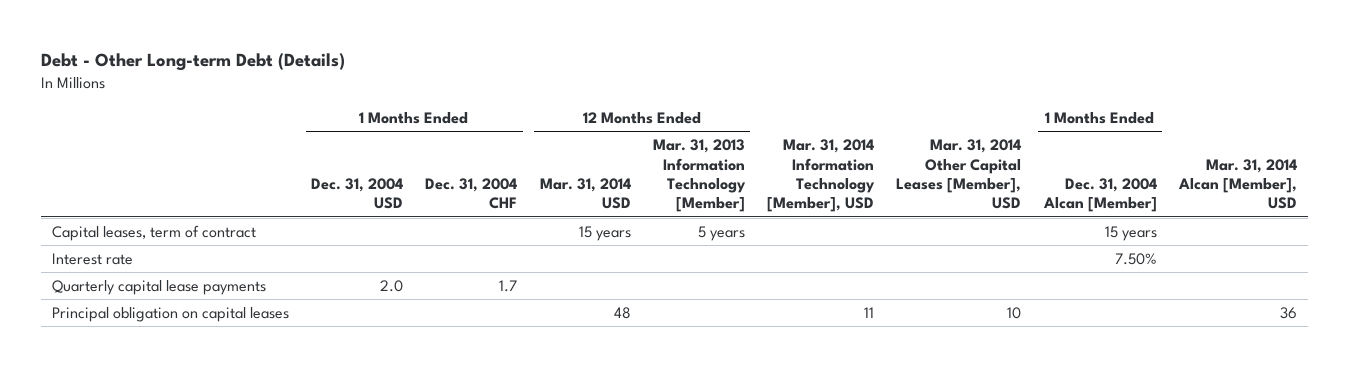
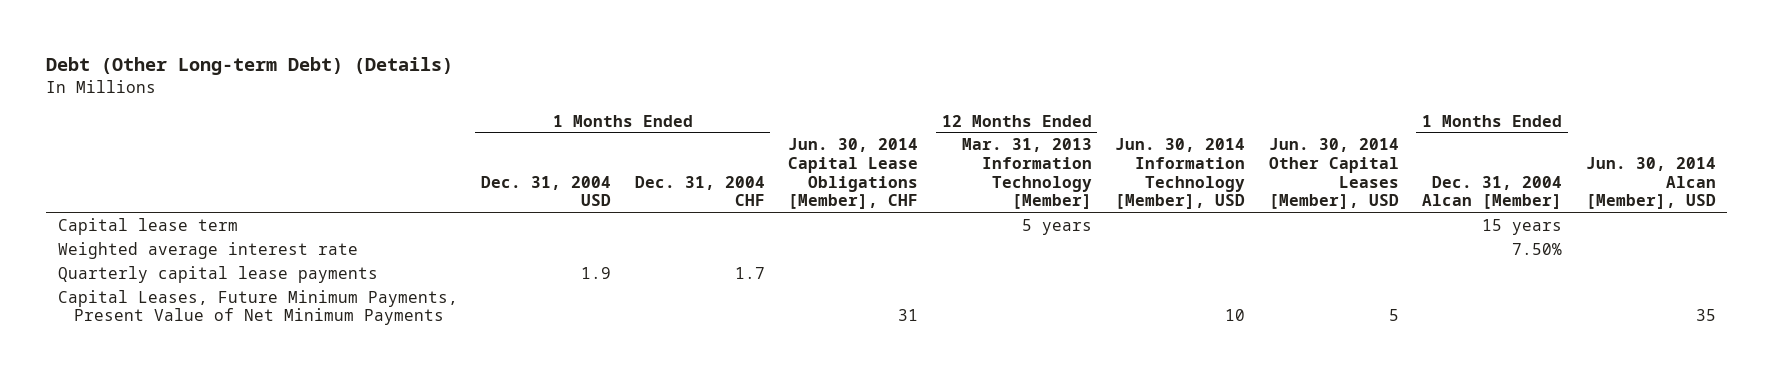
- Debt - Other Long-term Debt (Details)
+ Debt (Other Long-term Debt) (Details)
- | 1 Months Ended Dec. 31, 2004 USD | 1 Months Ended Dec. 31, 2004 CHF | 12 Months Ended Mar. 31, 2014 USD | 12 Months Ended Mar. 31, 2013 Information Technology [Member] | Mar. 31, 2014 Information Technology [Member], USD | Mar. 31, 2014 Other Capital Leases [Member], USD | 1 Months Ended Dec. 31, 2004 Alcan [Member] | Mar. 31, 2014 Alcan [Member], USD
+ | 1 Months Ended Dec. 31, 2004 USD | 1 Months Ended Dec. 31, 2004 CHF | Jun. 30, 2014 Capital Lease Obligations [Member], CHF | 12 Months Ended Mar. 31, 2013 Information Technology [Member] | Jun. 30, 2014 Information Technology [Member], USD | Jun. 30, 2014 Other Capital Leases [Member], USD | 1 Months Ended Dec. 31, 2004 Alcan [Member] | Jun. 30, 2014 Alcan [Member], USD
- Capital leases, term of contract | | | 15 years | 5 years | | | 15 years |
- Interest rate | | | | | | | 7.50% |
- Quarterly capital lease payments | 2.0 | 1.7 | | | | | |
- Principal obligation on capital leases | | | 48 | | 11 | 10 | | 36
+ Capital lease term | | | | 5 years | | | 15 years |
+ Weighted average interest rate | | | | | | | 7.50% |
+ Quarterly capital lease payments | 1.9 | 1.7 | | | | | |
+ Capital Leases, Future Minimum Payments, Present Value of Net Minimum Payments | | | 31 | | 10 | 5 | | 35

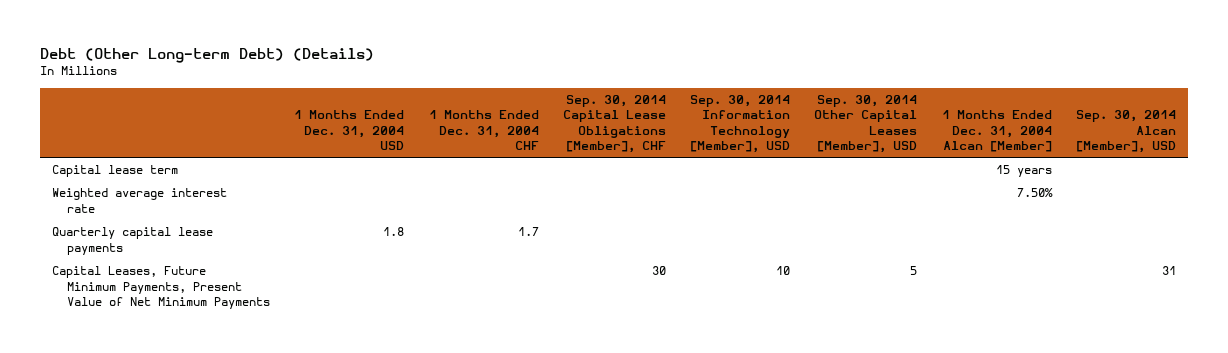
- | 1 Months Ended Dec. 31, 2004 USD | 1 Months Ended Dec. 31, 2004 CHF | Jun. 30, 2014 Capital Lease Obligations [Member], CHF | 12 Months Ended Mar. 31, 2013 Information Technology [Member] | Jun. 30, 2014 Information Technology [Member], USD | Jun. 30, 2014 Other Capital Leases [Member], USD | 1 Months Ended Dec. 31, 2004 Alcan [Member] | Jun. 30, 2014 Alcan [Member], USD
+ | 1 Months Ended Dec. 31, 2004 USD | 1 Months Ended Dec. 31, 2004 CHF | Sep. 30, 2014 Capital Lease Obligations [Member], CHF | Sep. 30, 2014 Information Technology [Member], USD | Sep. 30, 2014 Other Capital Leases [Member], USD | 1 Months Ended Dec. 31, 2004 Alcan [Member] | Sep. 30, 2014 Alcan [Member], USD
- Quarterly capital lease payments | 1.9 | 1.7 | | | | | |
+ Quarterly capital lease payments | 1.8 | 1.7 | | | | |

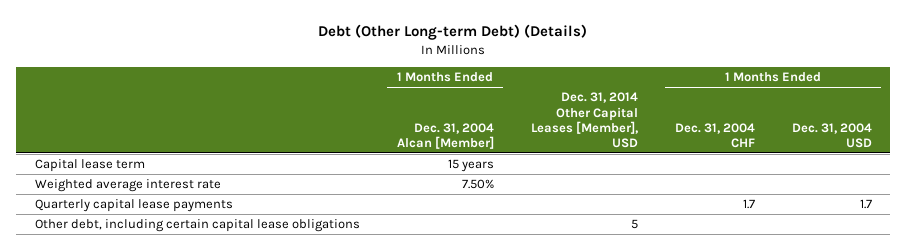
- | 1 Months Ended Dec. 31, 2004 USD | 1 Months Ended Dec. 31, 2004 CHF | Sep. 30, 2014 Capital Lease Obligations [Member], CHF | Sep. 30, 2014 Information Technology [Member], USD | Sep. 30, 2014 Other Capital Leases [Member], USD | 1 Months Ended Dec. 31, 2004 Alcan [Member] | Sep. 30, 2014 Alcan [Member], USD
+ | 1 Months Ended Dec. 31, 2004 Alcan [Member] | Dec. 31, 2014 Other Capital Leases [Member], USD | 1 Months Ended Dec. 31, 2004 CHF | 1 Months Ended Dec. 31, 2004 USD
- Quarterly capital lease payments | 1.8 | 1.7 | | | | |
- Capital Leases, Future Minimum Payments, Present Value of Net Minimum Payments | | | 30 | 10 | 5 | | 31
+ Quarterly capital lease payments | | | 1.7 | 1.7
+ Other debt, including certain capital lease obligations | | 5 | |

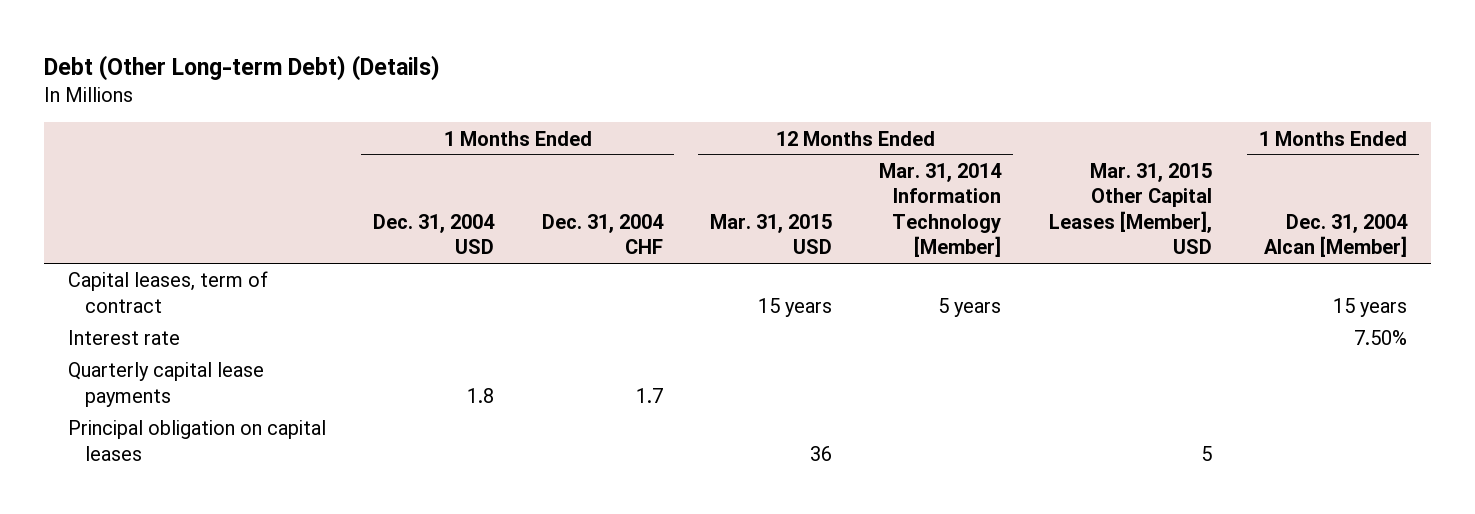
- | 1 Months Ended Dec. 31, 2004 Alcan [Member] | Dec. 31, 2014 Other Capital Leases [Member], USD | 1 Months Ended Dec. 31, 2004 CHF | 1 Months Ended Dec. 31, 2004 USD
+ | 1 Months Ended Dec. 31, 2004 USD | 1 Months Ended Dec. 31, 2004 CHF | 12 Months Ended Mar. 31, 2015 USD | 12 Months Ended Mar. 31, 2014 Information Technology [Member] | Mar. 31, 2015 Other Capital Leases [Member], USD | 1 Months Ended Dec. 31, 2004 Alcan [Member]
- Capital lease term | 15 years | | |
- Weighted average interest rate | 7.50% | | |
- Quarterly capital lease payments | | | 1.7 | 1.7
- Other debt, including certain capital lease obligations | | 5 | |
+ Capital leases, term of contract | | | 15 years | 5 years | | 15 years
+ Interest rate | | | | | | 7.50%
+ Quarterly capital lease payments | 1.8 | 1.7 | | | |
+ Principal obligation on capital leases | | | 36 | | 5 |

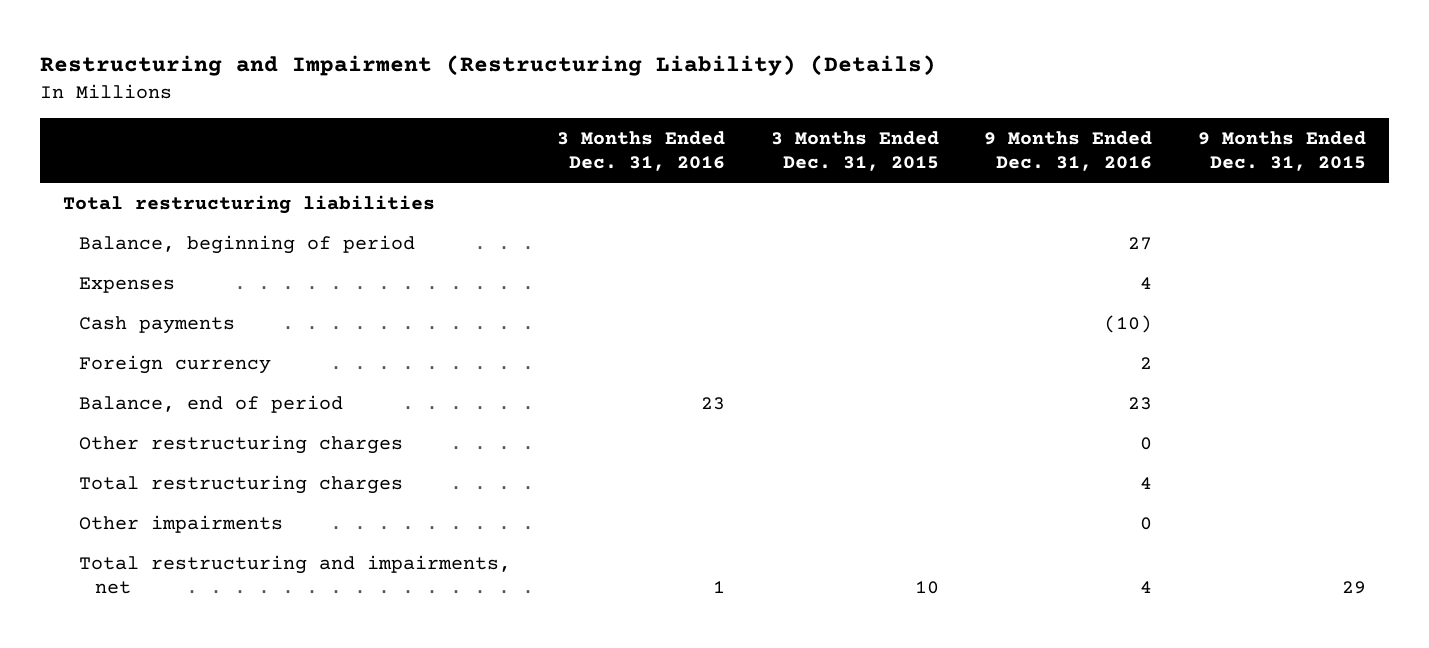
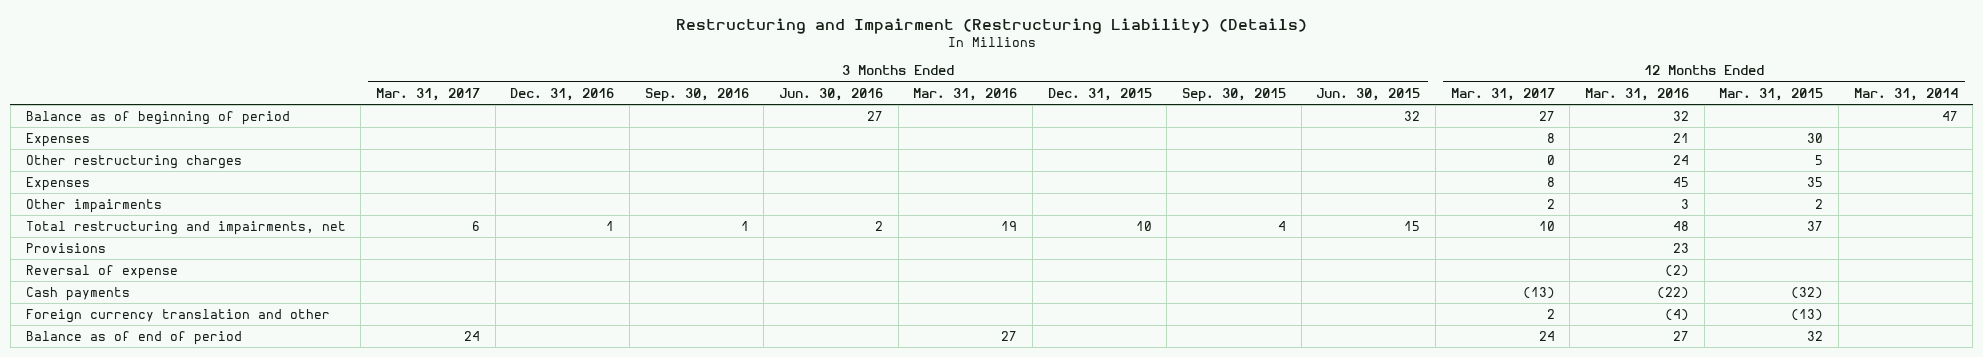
- | 3 Months Ended Dec. 31, 2016 | 3 Months Ended Dec. 31, 2015 | 9 Months Ended Dec. 31, 2016 | 9 Months Ended Dec. 31, 2015
+ | 3 Months Ended Mar. 31, 2017 | 3 Months Ended Dec. 31, 2016 | 3 Months Ended Sep. 30, 2016 | 3 Months Ended Jun. 30, 2016 | 3 Months Ended Mar. 31, 2016 | 3 Months Ended Dec. 31, 2015 | 3 Months Ended Sep. 30, 2015 | 3 Months Ended Jun. 30, 2015 | 12 Months Ended Mar. 31, 2017 | 12 Months Ended Mar. 31, 2016 | 12 Months Ended Mar. 31, 2015 | 12 Months Ended Mar. 31, 2014
- Total restructuring liabilities
- Balance, beginning of period | | | 27 |
+ Balance as of beginning of period | | | | 27 | | | | 32 | 27 | 32 | | 47
- Foreign currency | | | 2 |
- Balance, end of period | 23 | | 23 |
- Total restructuring charges | | | 4 |
+ Expenses | | | | | | | | | 8 | 45 | 35 |
+ Provisions | | | | | | | | | | 23 | |
+ Reversal of expense | | | | | | | | | | (2) | |
moved down: Cash payments | | | | | | | | | (13) | (22) | (32) |
+ Foreign currency translation and other | | | | | | | | | 2 | (4) | (13) |
+ Balance as of end of period | 24 | | | | 27 | | | | 24 | 27 | 32 |

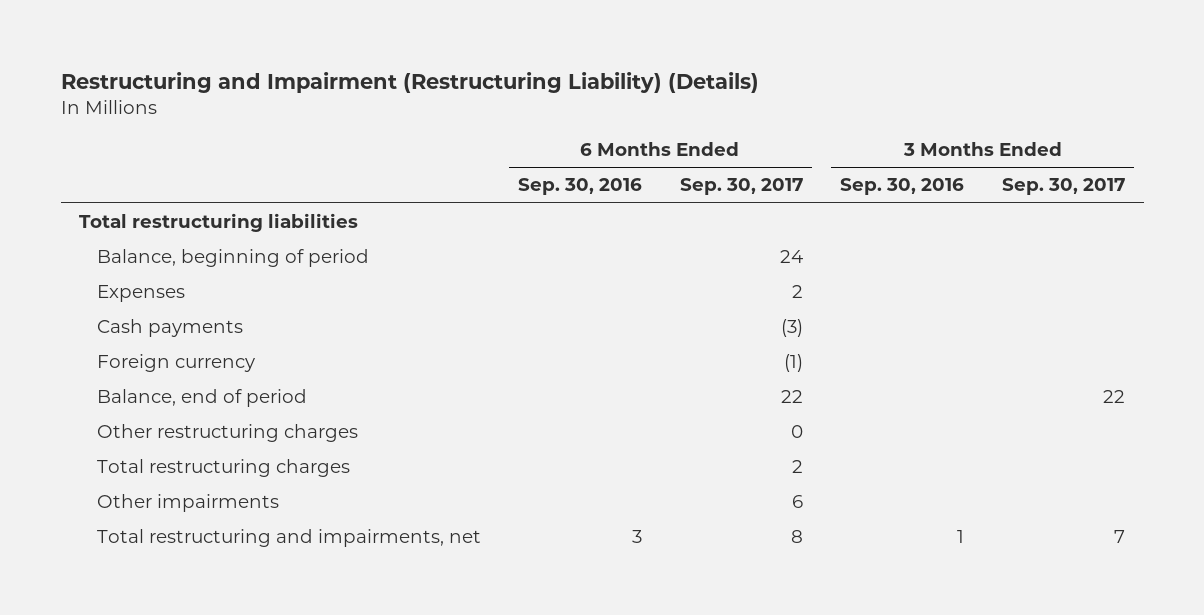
- | 3 Months Ended Mar. 31, 2017 | 3 Months Ended Dec. 31, 2016 | 3 Months Ended Sep. 30, 2016 | 3 Months Ended Jun. 30, 2016 | 3 Months Ended Mar. 31, 2016 | 3 Months Ended Dec. 31, 2015 | 3 Months Ended Sep. 30, 2015 | 3 Months Ended Jun. 30, 2015 | 12 Months Ended Mar. 31, 2017 | 12 Months Ended Mar. 31, 2016 | 12 Months Ended Mar. 31, 2015 | 12 Months Ended Mar. 31, 2014
+ | 6 Months Ended Sep. 30, 2016 | 6 Months Ended Sep. 30, 2017 | 3 Months Ended Sep. 30, 2016 | 3 Months Ended Sep. 30, 2017
- Balance as of beginning of period | | | | 27 | | | | 32 | 27 | 32 | | 47
+ Total restructuring liabilities
+ Balance, beginning of period | | 24 | |
moved up: Cash payments | | (3) | |
+ Foreign currency | | (1) | |
+ Balance, end of period | | 22 | | 22
- Expenses | | | | | | | | | 8 | 45 | 35 |
+ Total restructuring charges | | 2 | |
- Provisions | | | | | | | | | | 23 | |
- Reversal of expense | | | | | | | | | | (2) | |
- Foreign currency translation and other | | | | | | | | | 2 | (4) | (13) |
- Balance as of end of period | 24 | | | | 27 | | | | 24 | 27 | 32 |

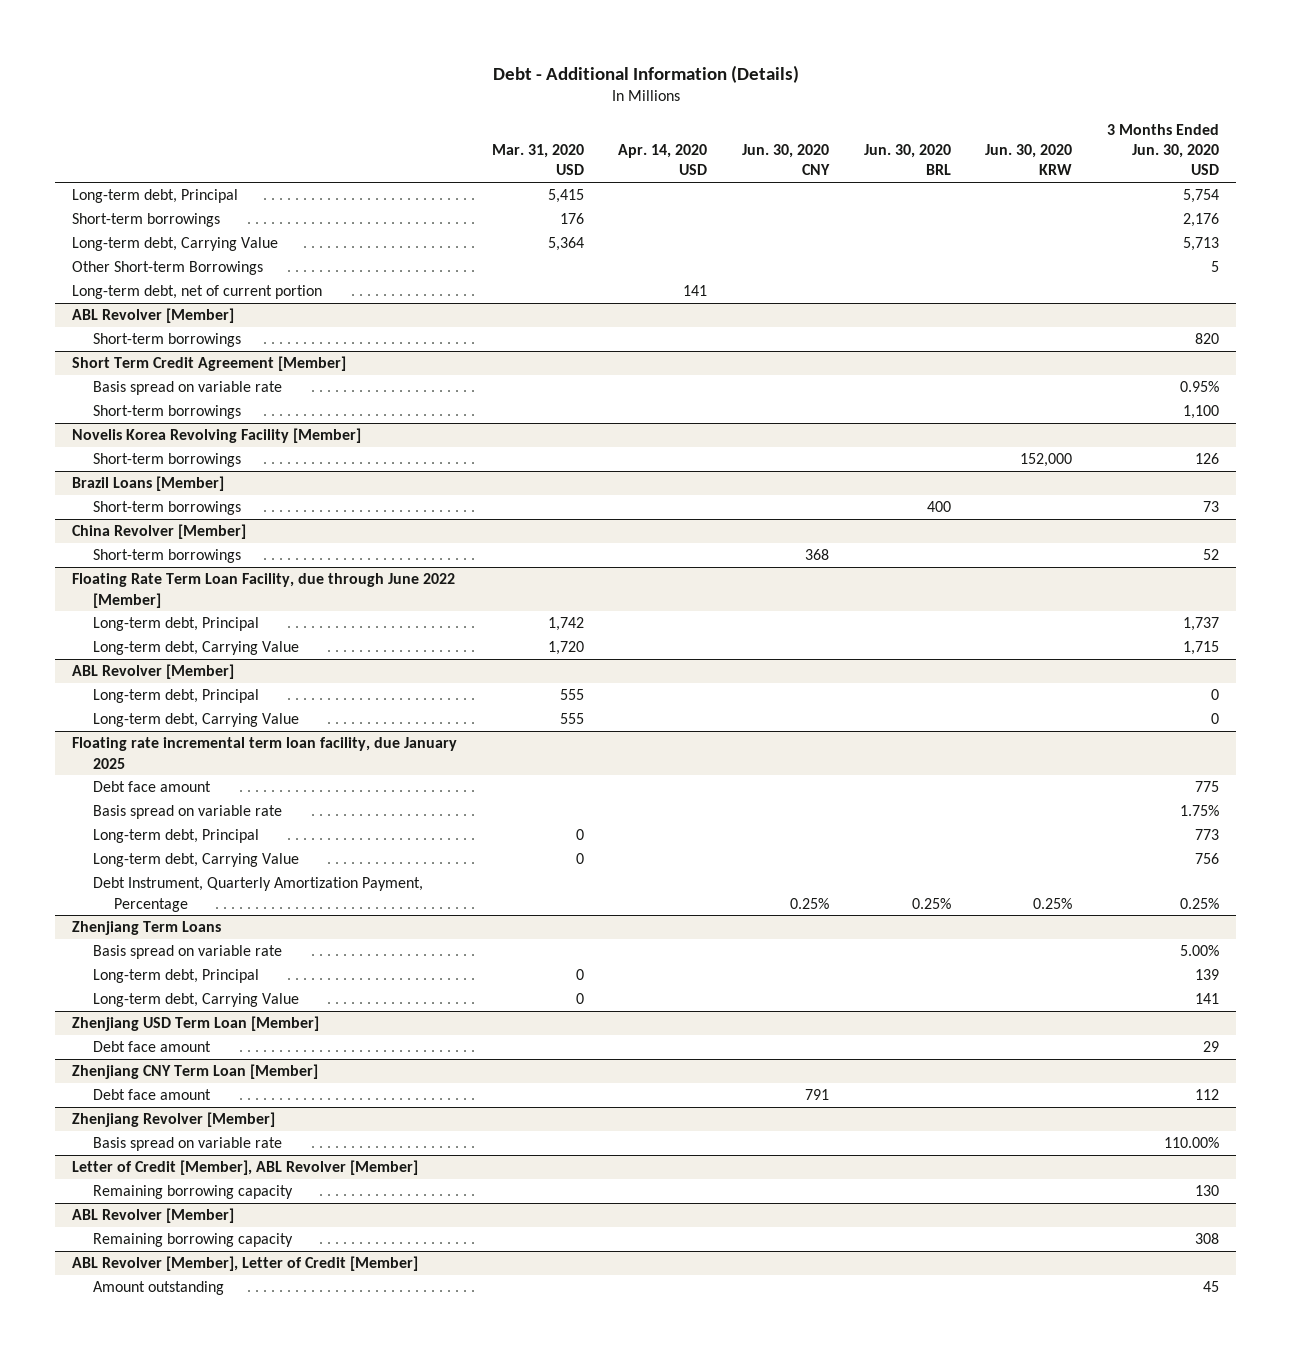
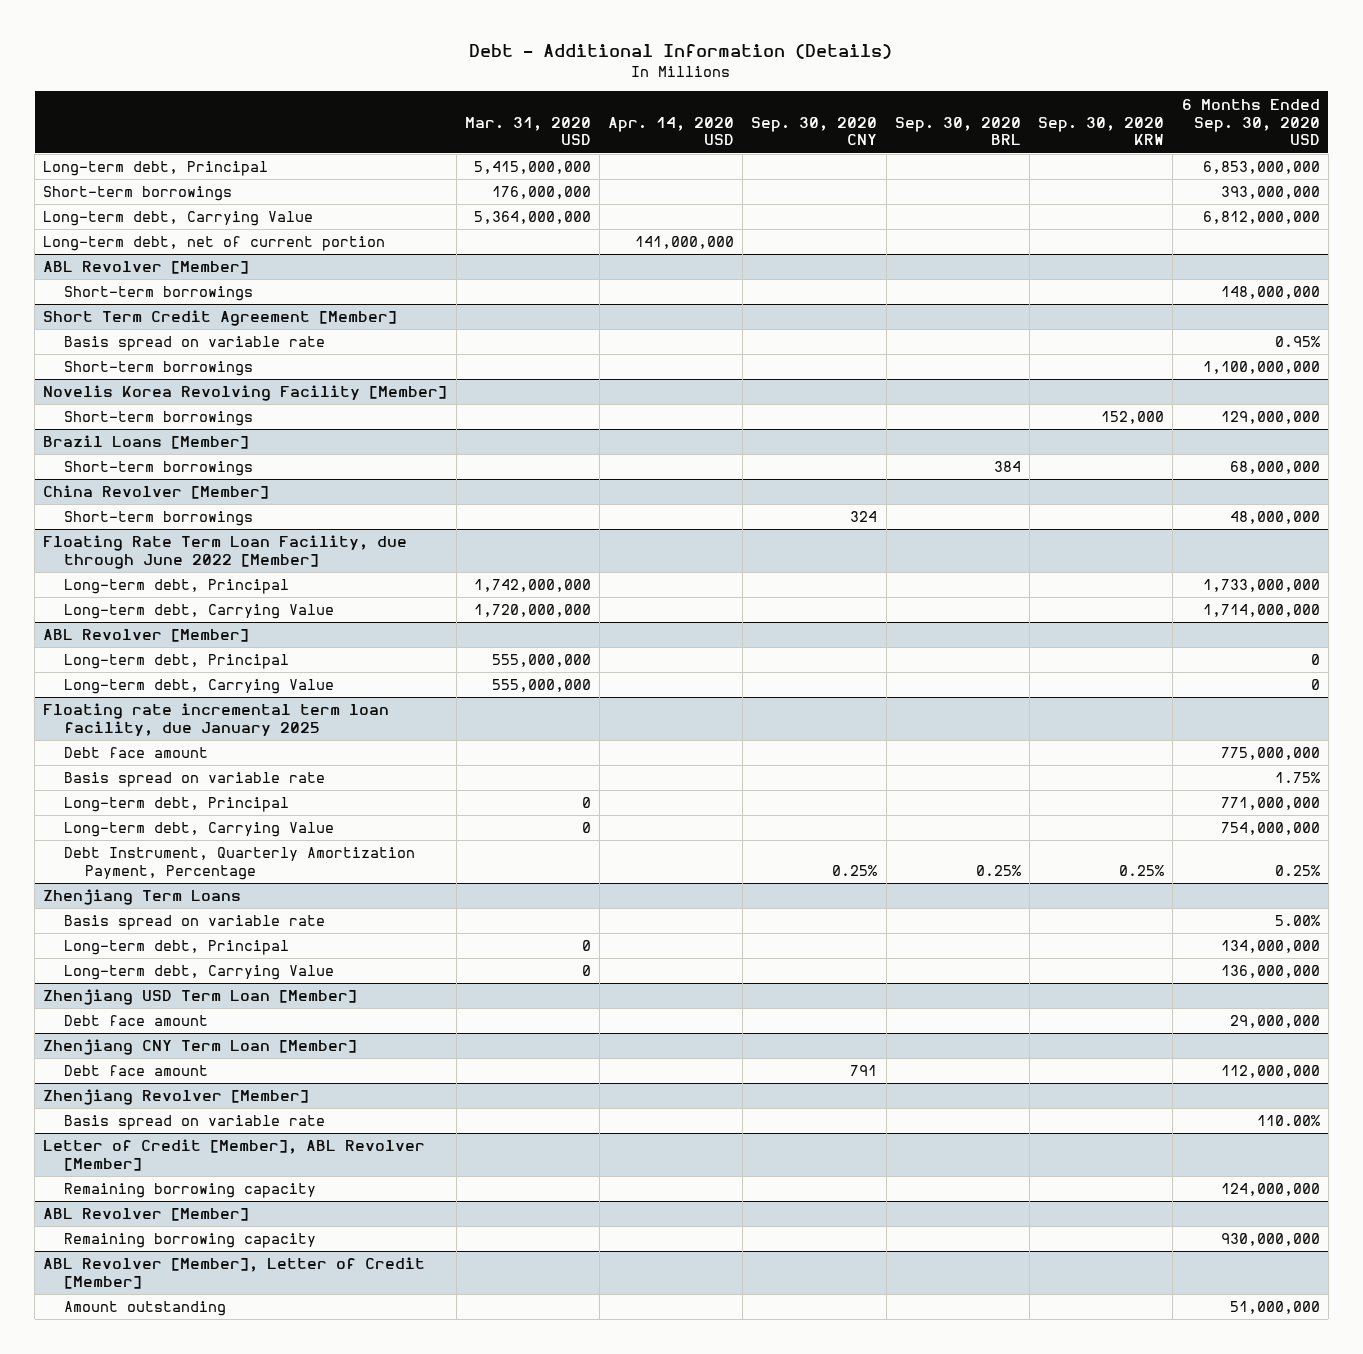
- | Mar. 31, 2020 USD | Apr. 14, 2020 USD | Jun. 30, 2020 CNY | Jun. 30, 2020 BRL | Jun. 30, 2020 KRW | 3 Months Ended Jun. 30, 2020 USD
+ | Mar. 31, 2020 USD | Apr. 14, 2020 USD | Sep. 30, 2020 CNY | Sep. 30, 2020 BRL | Sep. 30, 2020 KRW | 6 Months Ended Sep. 30, 2020 USD
- Long-term debt, Principal | 5,415 | | | | | 5,754
- Short-term borrowings | 176 | | | | | 2,176
- Long-term debt, Carrying Value | 5,364 | | | | | 5,713
- Other Short-term Borrowings | | | | | | 5
- Long-term debt, net of current portion | | 141 | | | |
+ Long-term debt, Principal | 5,415,000,000 | | | | | 6,853,000,000
+ Short-term borrowings | 176,000,000 | | | | | 393,000,000
+ Long-term debt, Carrying Value | 5,364,000,000 | | | | | 6,812,000,000
+ Long-term debt, net of current portion | | 141,000,000 | | | |
@ Floating Rate Term Loan Facility, due through June 2022 [Member]
- Long-term debt, Principal | 1,742 | | | | | 1,737
- Long-term debt, Carrying Value | 1,720 | | | | | 1,715
+ Long-term debt, Principal | 1,742,000,000 | | | | | 1,733,000,000
+ Long-term debt, Carrying Value | 1,720,000,000 | | | | | 1,714,000,000
@ ABL Revolver [Member]
- Long-term debt, Principal | 555 | | | | | 0
- Long-term debt, Carrying Value | 555 | | | | | 0
+ Long-term debt, Principal | 555,000,000 | | | | | 0
+ Long-term debt, Carrying Value | 555,000,000 | | | | | 0

